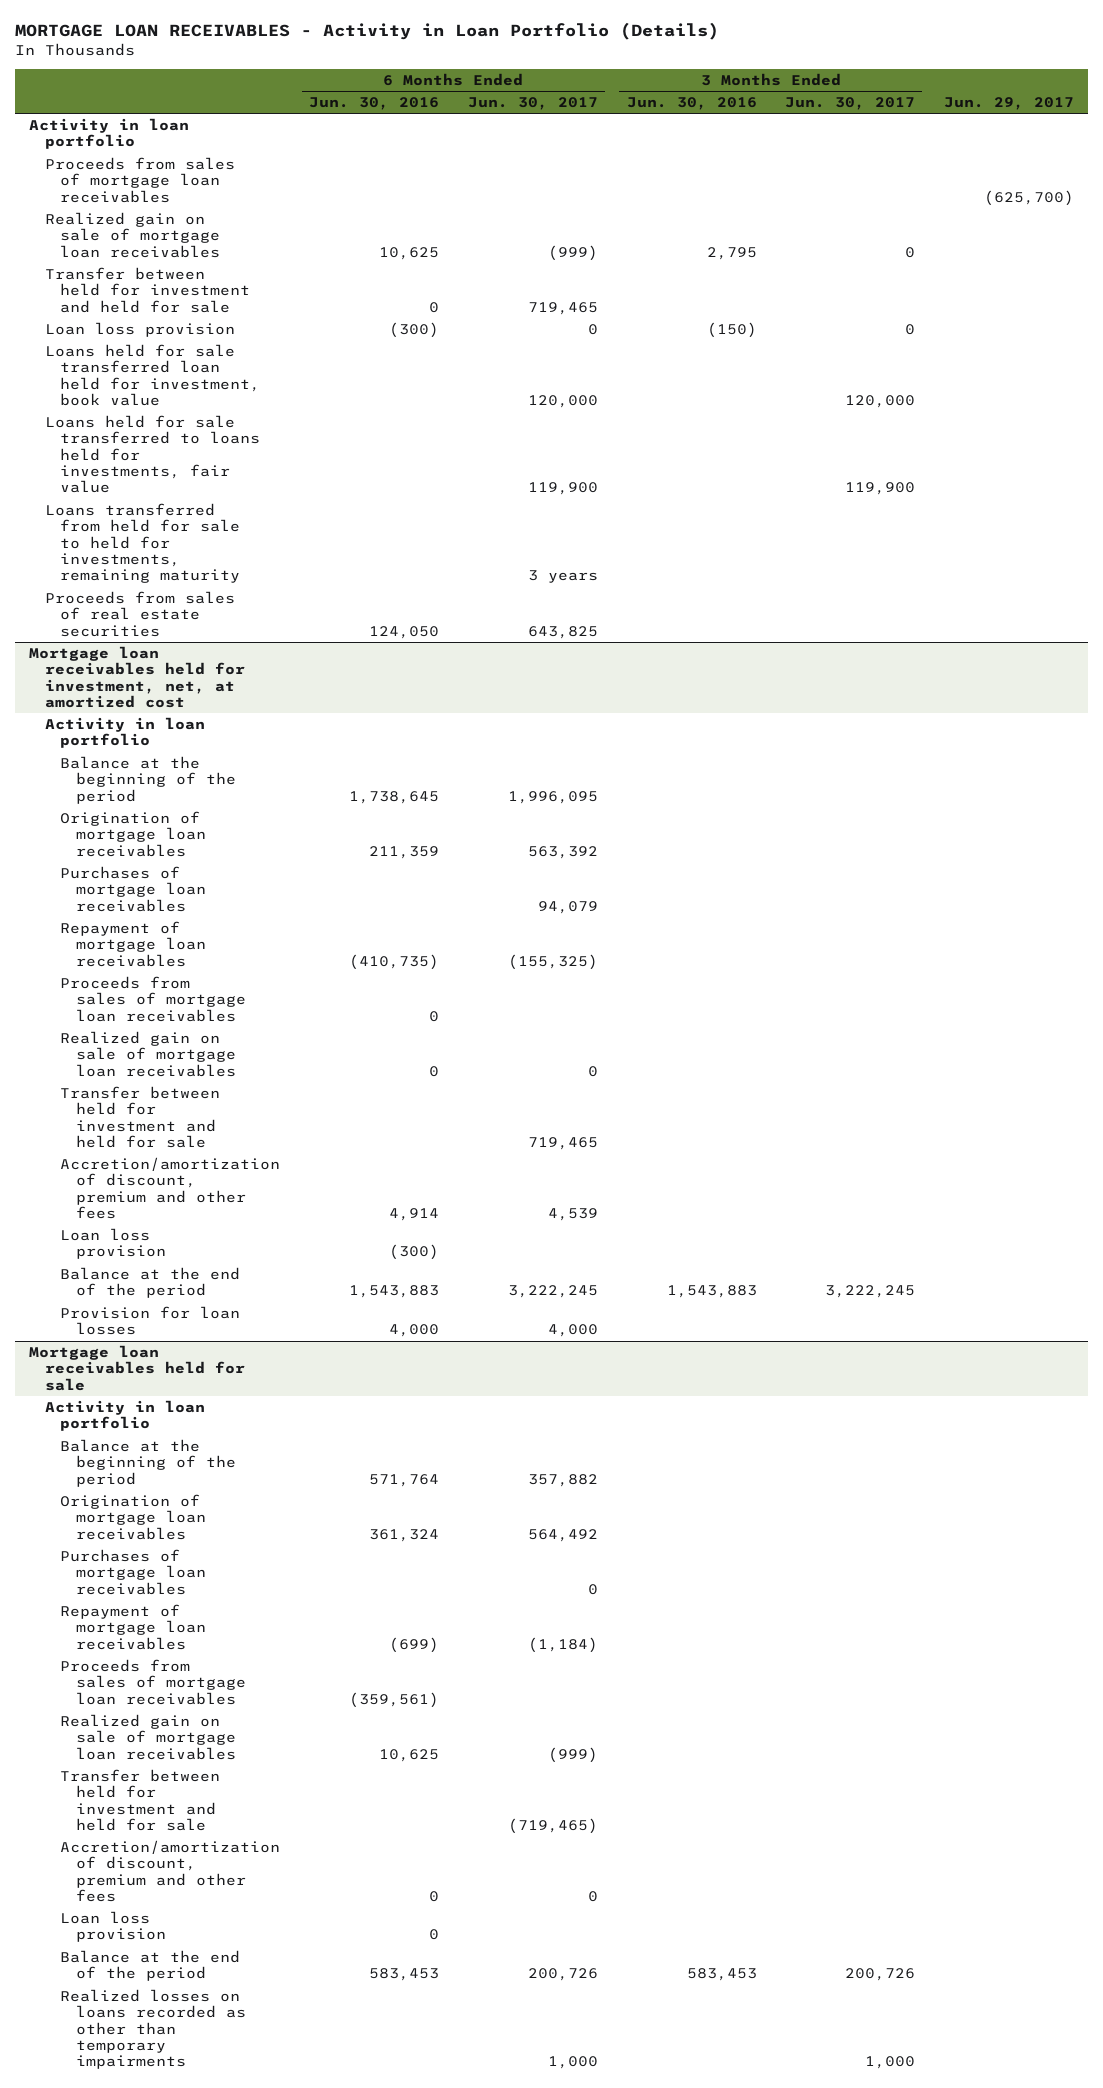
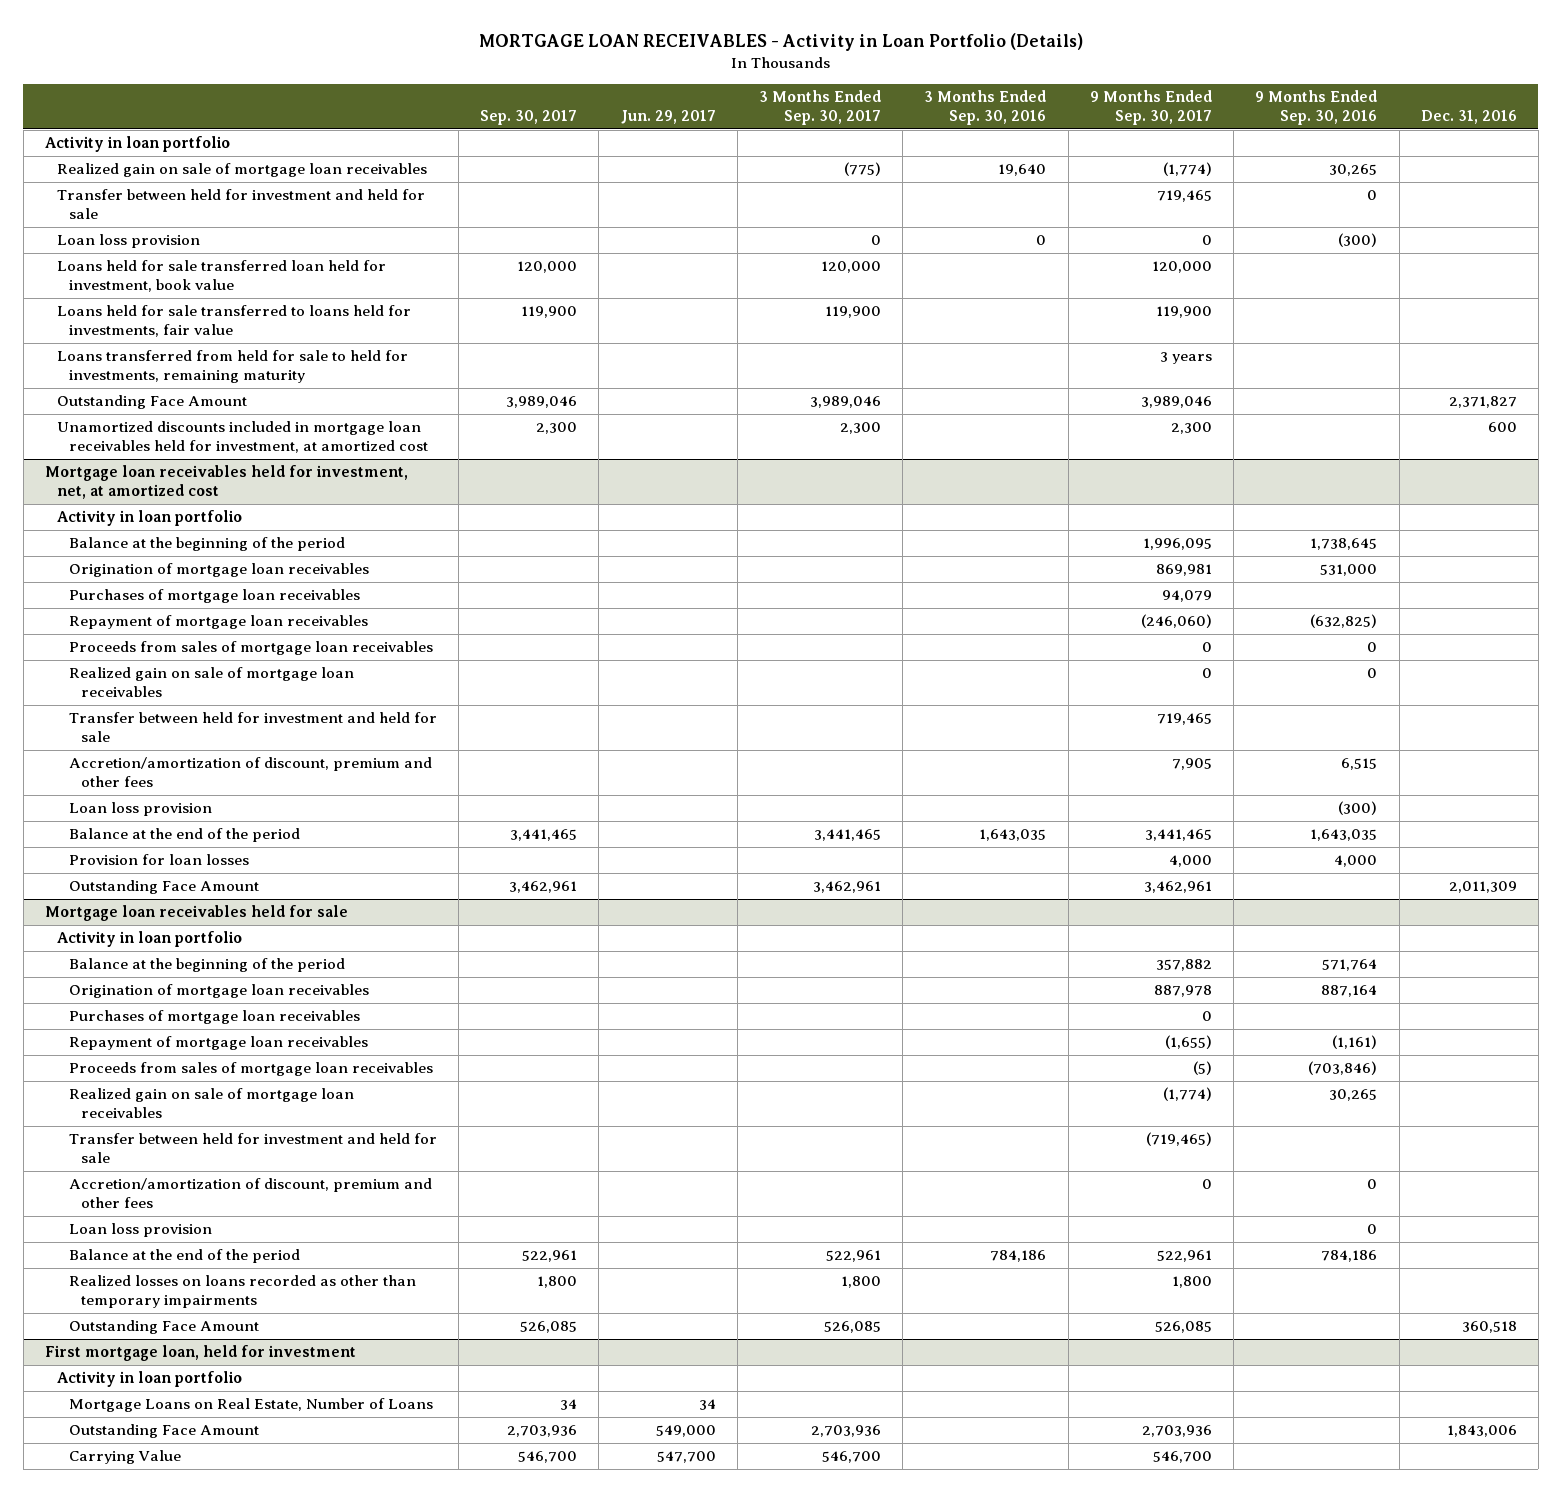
- | 6 Months Ended Jun. 30, 2016 | 6 Months Ended Jun. 30, 2017 | 3 Months Ended Jun. 30, 2016 | 3 Months Ended Jun. 30, 2017 | Jun. 29, 2017
+ | Sep. 30, 2017 | Jun. 29, 2017 | 3 Months Ended Sep. 30, 2017 | 3 Months Ended Sep. 30, 2016 | 9 Months Ended Sep. 30, 2017 | 9 Months Ended Sep. 30, 2016 | Dec. 31, 2016
- Proceeds from sales of mortgage loan receivables | | | | | (625,700)
- Proceeds from sales of real estate securities | 124,050 | 643,825 | | |
+ Outstanding Face Amount | 3,989,046 | | 3,989,046 | | 3,989,046 | | 2,371,827
+ Unamortized discounts included in mortgage loan receivables held for investment, at amortized cost | 2,300 | | 2,300 | | 2,300 | | 600
@ Mortgage loan receivables held for investment, net, at amortized cost
+ Outstanding Face Amount | 3,462,961 | | 3,462,961 | | 3,462,961 | | 2,011,309
@ Mortgage loan receivables held for sale
+ Outstanding Face Amount | 526,085 | | 526,085 | | 526,085 | | 360,518
+ First mortgage loan, held for investment
+ Activity in loan portfolio
+ Mortgage Loans on Real Estate, Number of Loans | 34 | 34 | | | | |
+ Outstanding Face Amount | 2,703,936 | 549,000 | 2,703,936 | | 2,703,936 | | 1,843,006
+ Carrying Value | 546,700 | 547,700 | 546,700 | | 546,700 | |

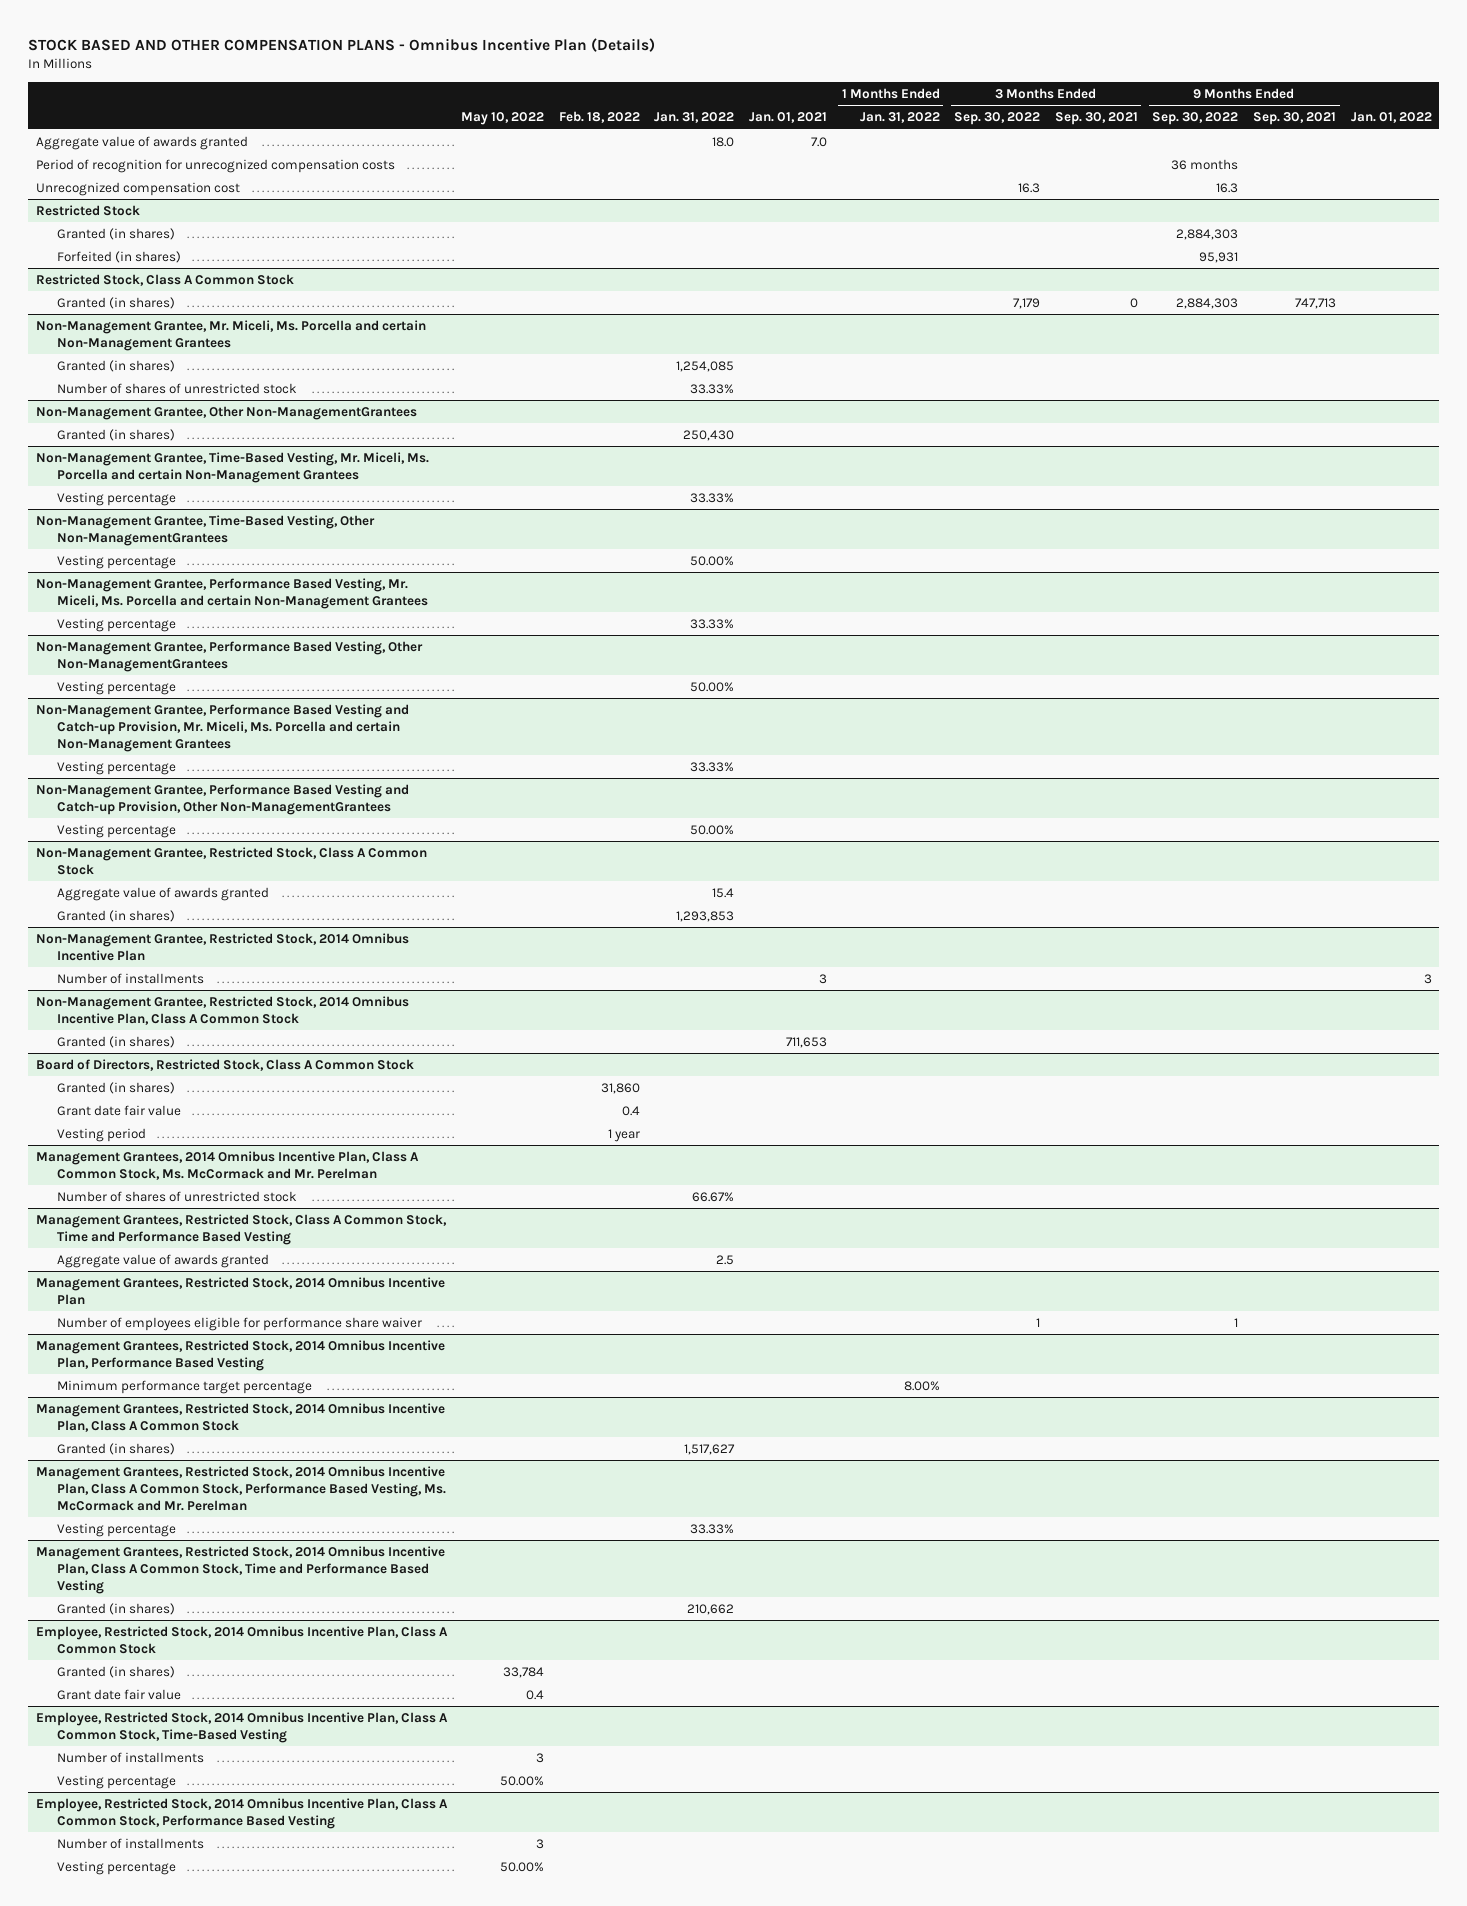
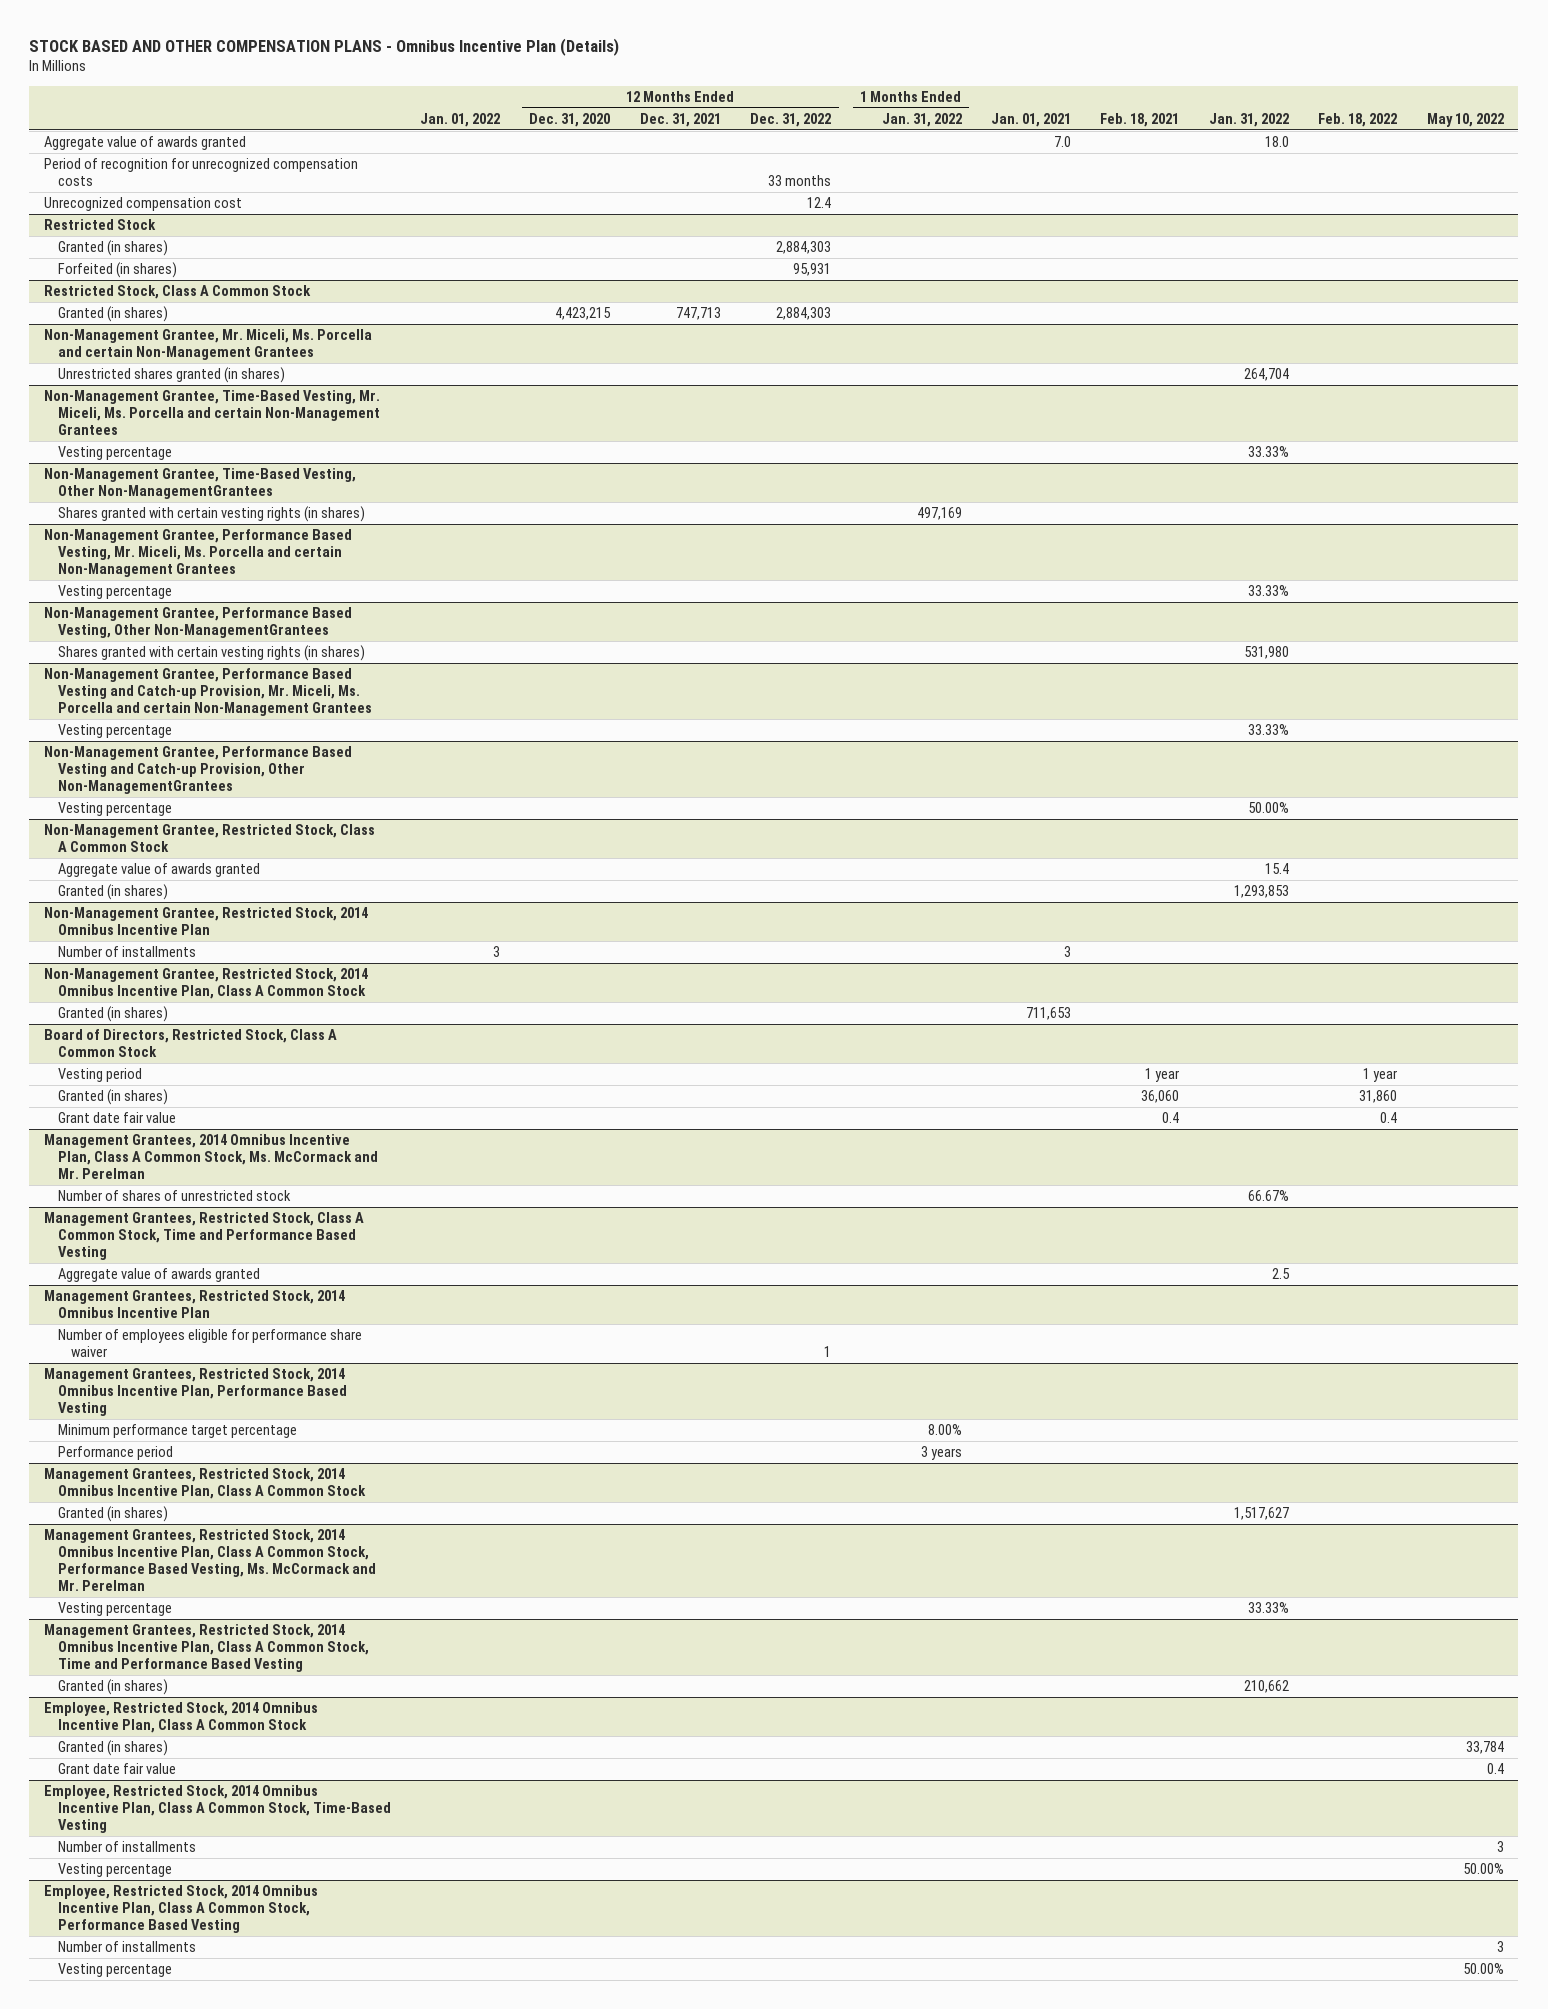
- | May 10, 2022 | Feb. 18, 2022 | Jan. 31, 2022 | Jan. 01, 2021 | 1 Months Ended Jan. 31, 2022 | 3 Months Ended Sep. 30, 2022 | 3 Months Ended Sep. 30, 2021 | 9 Months Ended Sep. 30, 2022 | 9 Months Ended Sep. 30, 2021 | Jan. 01, 2022
+ | Jan. 01, 2022 | 12 Months Ended Dec. 31, 2020 | 12 Months Ended Dec. 31, 2021 | 12 Months Ended Dec. 31, 2022 | 1 Months Ended Jan. 31, 2022 | Jan. 01, 2021 | Feb. 18, 2021 | Jan. 31, 2022 | Feb. 18, 2022 | May 10, 2022
@ Non-Management Grantee, Mr. Miceli, Ms. Porcella and certain Non-Management Grantees
- Granted (in shares) | | | 1,254,085 | | | | | | |
- Number of shares of unrestricted stock | | | 33.33% | | | | | | |
- Non-Management Grantee, Other Non-ManagementGrantees
- Granted (in shares) | | | 250,430 | | | | | | |
@ Non-Management Grantee, Mr. Miceli, Ms. Porcella and certain Non-Management Grantees
+ Unrestricted shares granted (in shares) | | | | | | | | 264,704 | |
@ Non-Management Grantee, Time-Based Vesting, Other Non-ManagementGrantees
- Vesting percentage | | | 50.00% | | | | | | |
+ Shares granted with certain vesting rights (in shares) | | | | | 497,169 | | | | |
@ Non-Management Grantee, Performance Based Vesting, Other Non-ManagementGrantees
- Vesting percentage | | | 50.00% | | | | | | |
+ Shares granted with certain vesting rights (in shares) | | | | | | | | 531,980 | |
@ Board of Directors, Restricted Stock, Class A Common Stock
moved up: Vesting period | | | | | | | 1 year | | 1 year |
@ Management Grantees, Restricted Stock, 2014 Omnibus Incentive Plan, Performance Based Vesting
+ Performance period | | | | | 3 years | | | | |

